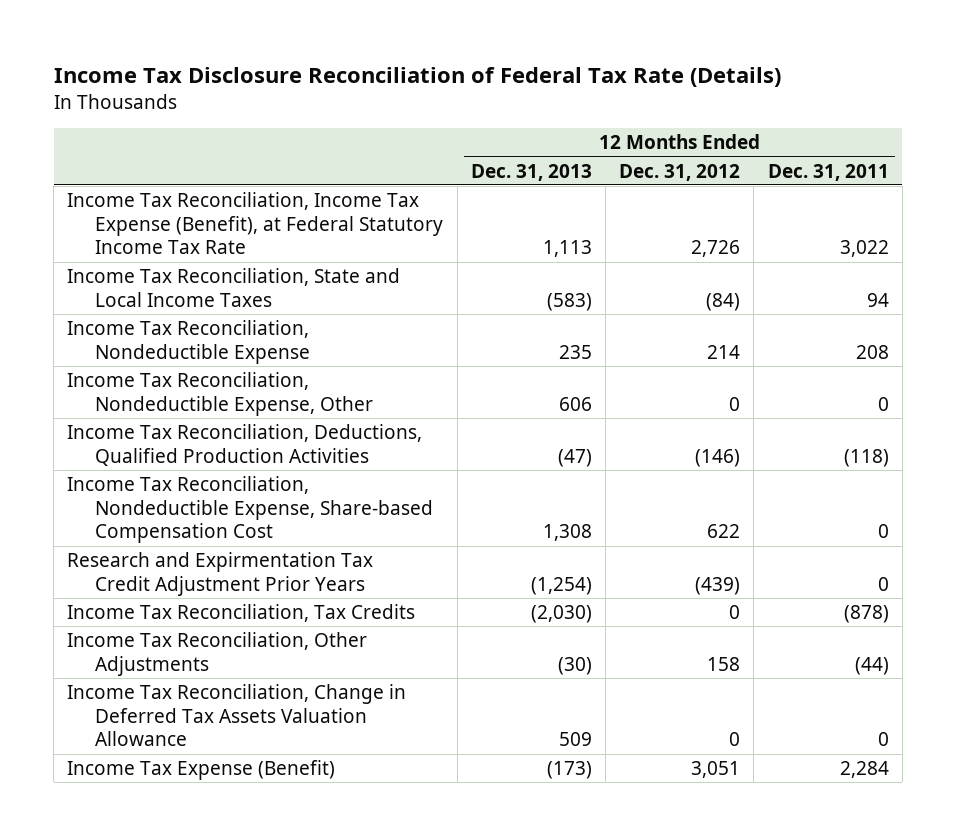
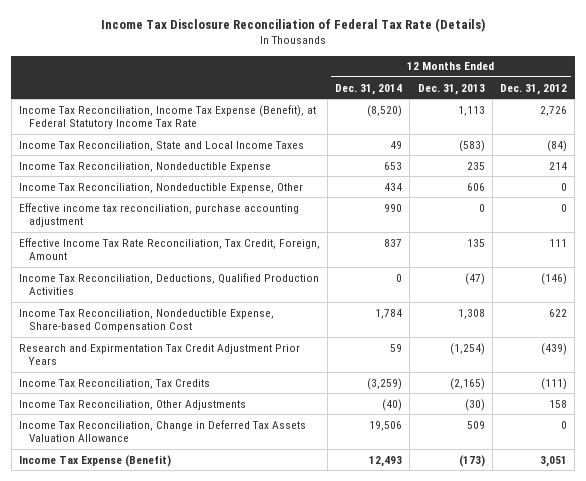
- | 12 Months Ended Dec. 31, 2013 | 12 Months Ended Dec. 31, 2012 | 12 Months Ended Dec. 31, 2011
+ | 12 Months Ended Dec. 31, 2014 | 12 Months Ended Dec. 31, 2013 | 12 Months Ended Dec. 31, 2012
+ Effective income tax reconciliation, purchase accounting adjustment | 990 | 0 | 0
+ Effective Income Tax Rate Reconciliation, Tax Credit, Foreign, Amount | 837 | 135 | 111
- Income Tax Reconciliation, Tax Credits | (2,030) | 0 | (878)
+ Income Tax Reconciliation, Tax Credits | (3,259) | (2,165) | (111)

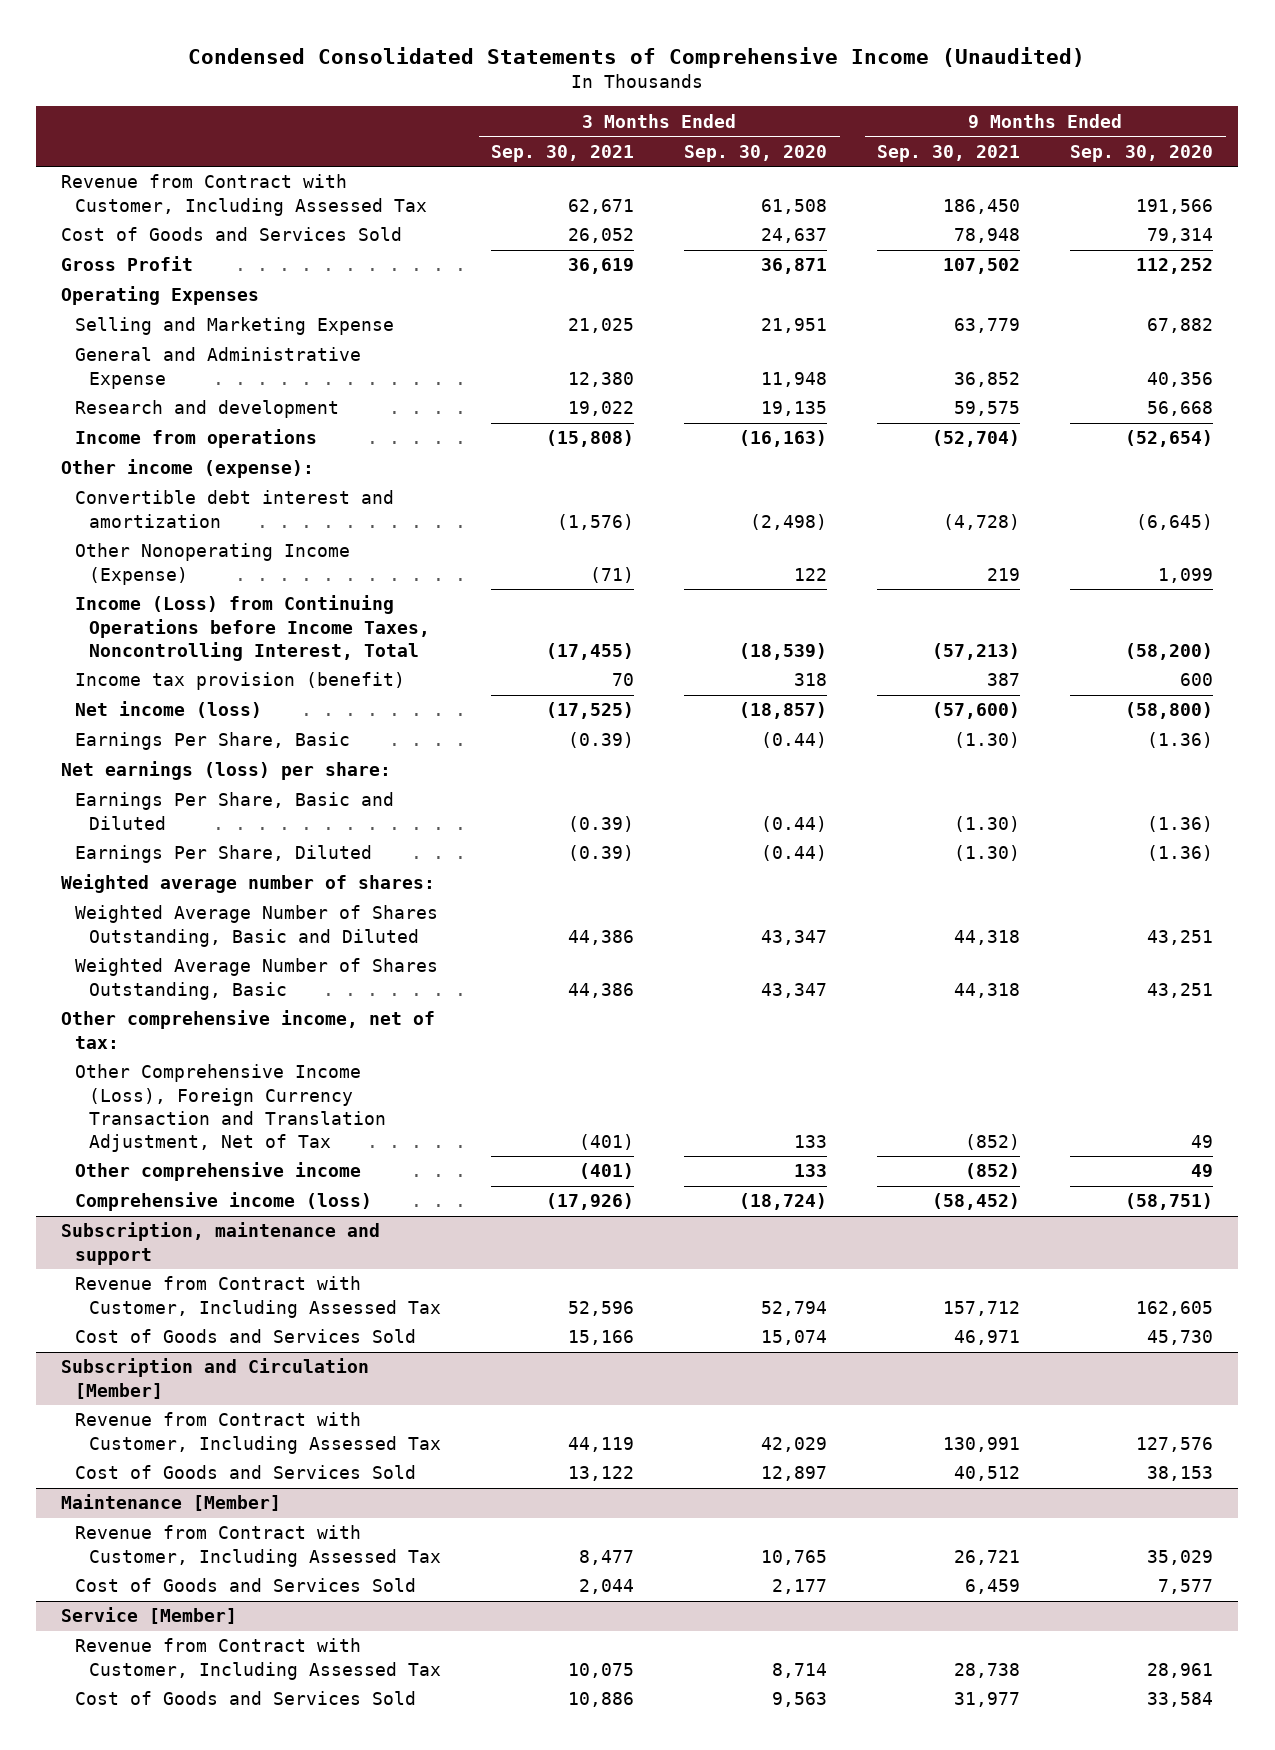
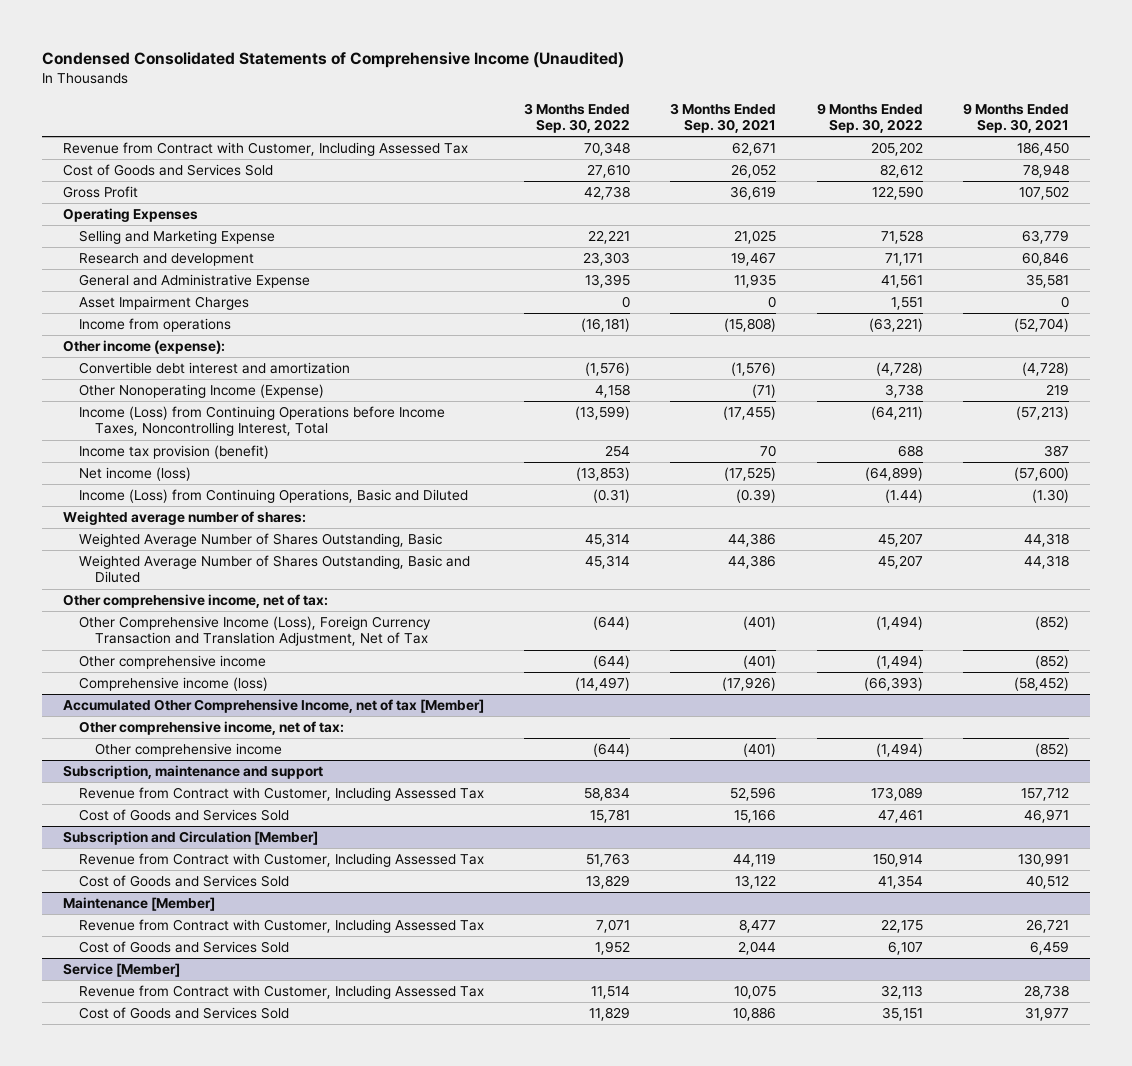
- | 3 Months Ended Sep. 30, 2021 | 3 Months Ended Sep. 30, 2020 | 9 Months Ended Sep. 30, 2021 | 9 Months Ended Sep. 30, 2020
+ | 3 Months Ended Sep. 30, 2022 | 3 Months Ended Sep. 30, 2021 | 9 Months Ended Sep. 30, 2022 | 9 Months Ended Sep. 30, 2021
- General and Administrative Expense | 12,380 | 11,948 | 36,852 | 40,356
- Research and development | 19,022 | 19,135 | 59,575 | 56,668
+ Research and development | 23,303 | 19,467 | 71,171 | 60,846
+ General and Administrative Expense | 13,395 | 11,935 | 41,561 | 35,581
+ Asset Impairment Charges | 0 | 0 | 1,551 | 0
- Earnings Per Share, Basic | (0.39) | (0.44) | (1.30) | (1.36)
- Net earnings (loss) per share:
- Earnings Per Share, Basic and Diluted | (0.39) | (0.44) | (1.30) | (1.36)
- Earnings Per Share, Diluted | (0.39) | (0.44) | (1.30) | (1.36)
+ Income (Loss) from Continuing Operations, Basic and Diluted | (0.31) | (0.39) | (1.44) | (1.30)
moved down: Weighted Average Number of Shares Outstanding, Basic and Diluted | 45,314 | 44,386 | 45,207 | 44,318
+ Accumulated Other Comprehensive Income, net of tax [Member]
+ Other comprehensive income, net of tax:
+ Other comprehensive income | (644) | (401) | (1,494) | (852)

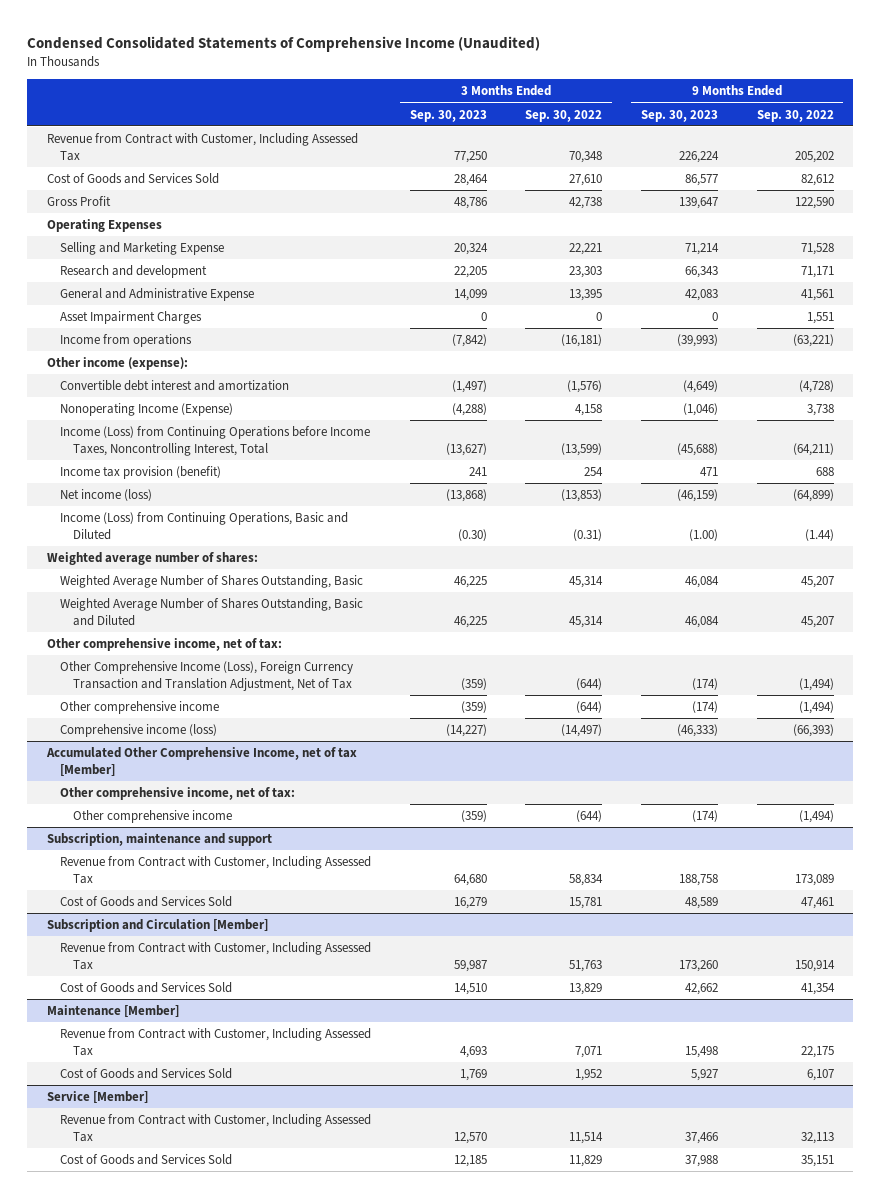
- | 3 Months Ended Sep. 30, 2022 | 3 Months Ended Sep. 30, 2021 | 9 Months Ended Sep. 30, 2022 | 9 Months Ended Sep. 30, 2021
+ | 3 Months Ended Sep. 30, 2023 | 3 Months Ended Sep. 30, 2022 | 9 Months Ended Sep. 30, 2023 | 9 Months Ended Sep. 30, 2022
- Other Nonoperating Income (Expense) | 4,158 | (71) | 3,738 | 219
+ Nonoperating Income (Expense) | (4,288) | 4,158 | (1,046) | 3,738

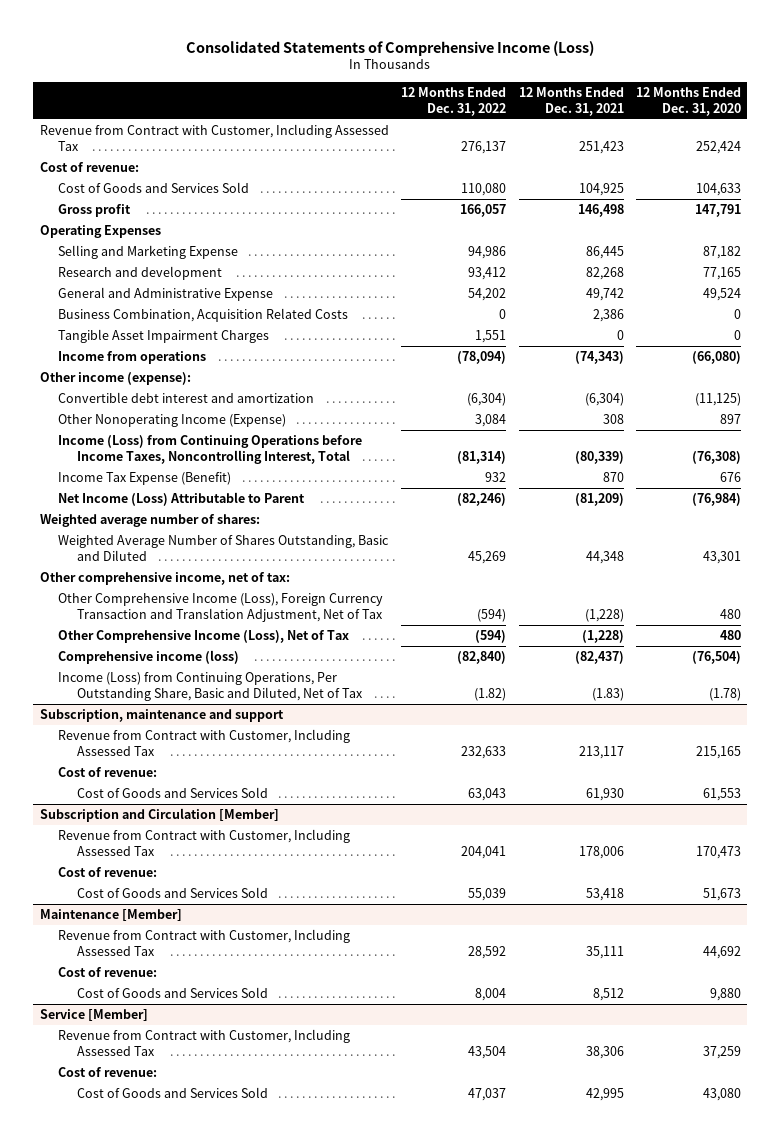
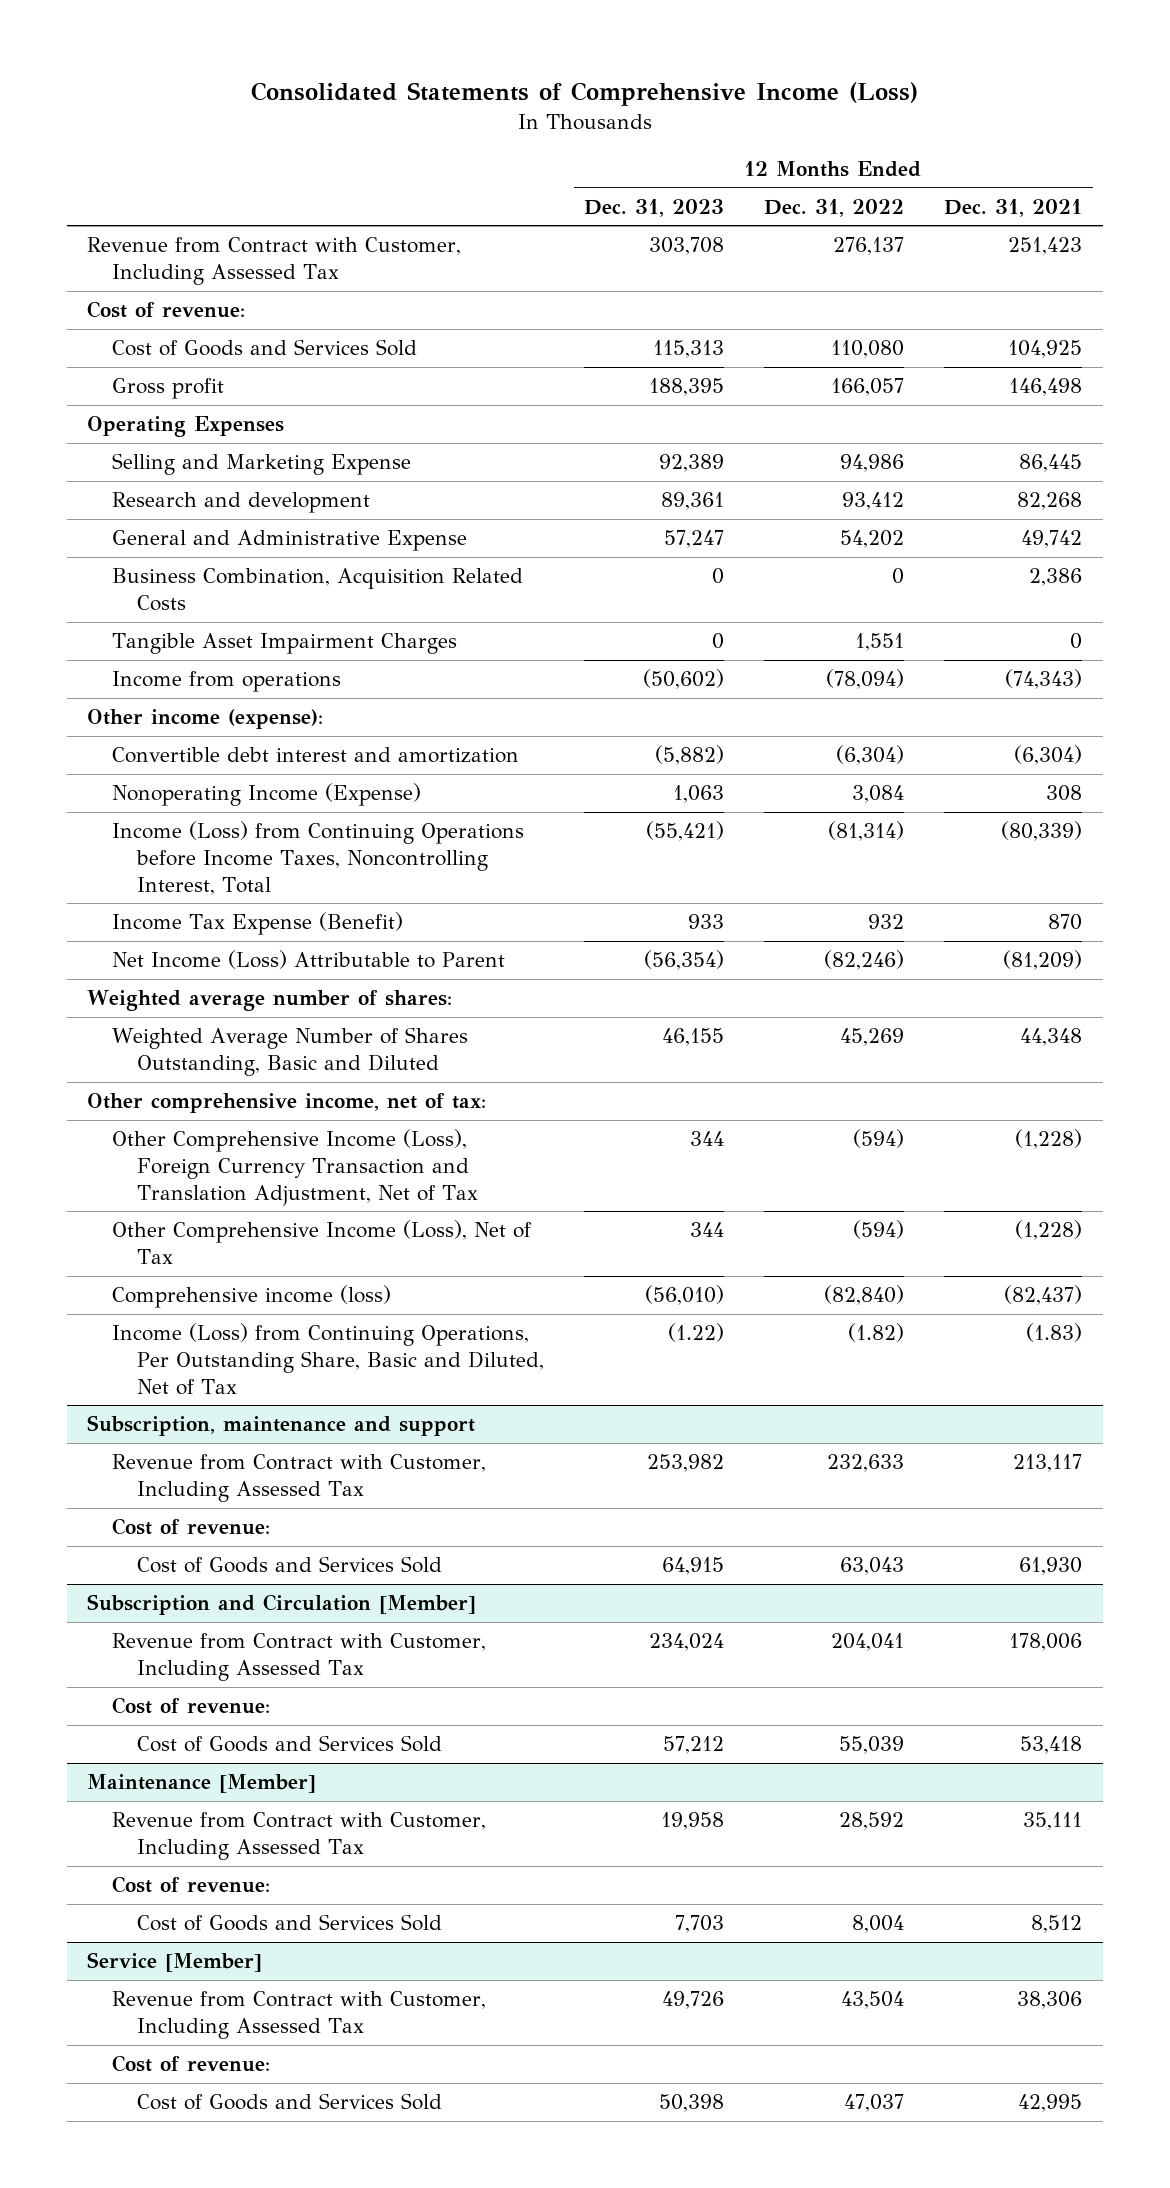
- | 12 Months Ended Dec. 31, 2022 | 12 Months Ended Dec. 31, 2021 | 12 Months Ended Dec. 31, 2020
+ | 12 Months Ended Dec. 31, 2023 | 12 Months Ended Dec. 31, 2022 | 12 Months Ended Dec. 31, 2021
- Other Nonoperating Income (Expense) | 3,084 | 308 | 897
+ Nonoperating Income (Expense) | 1,063 | 3,084 | 308

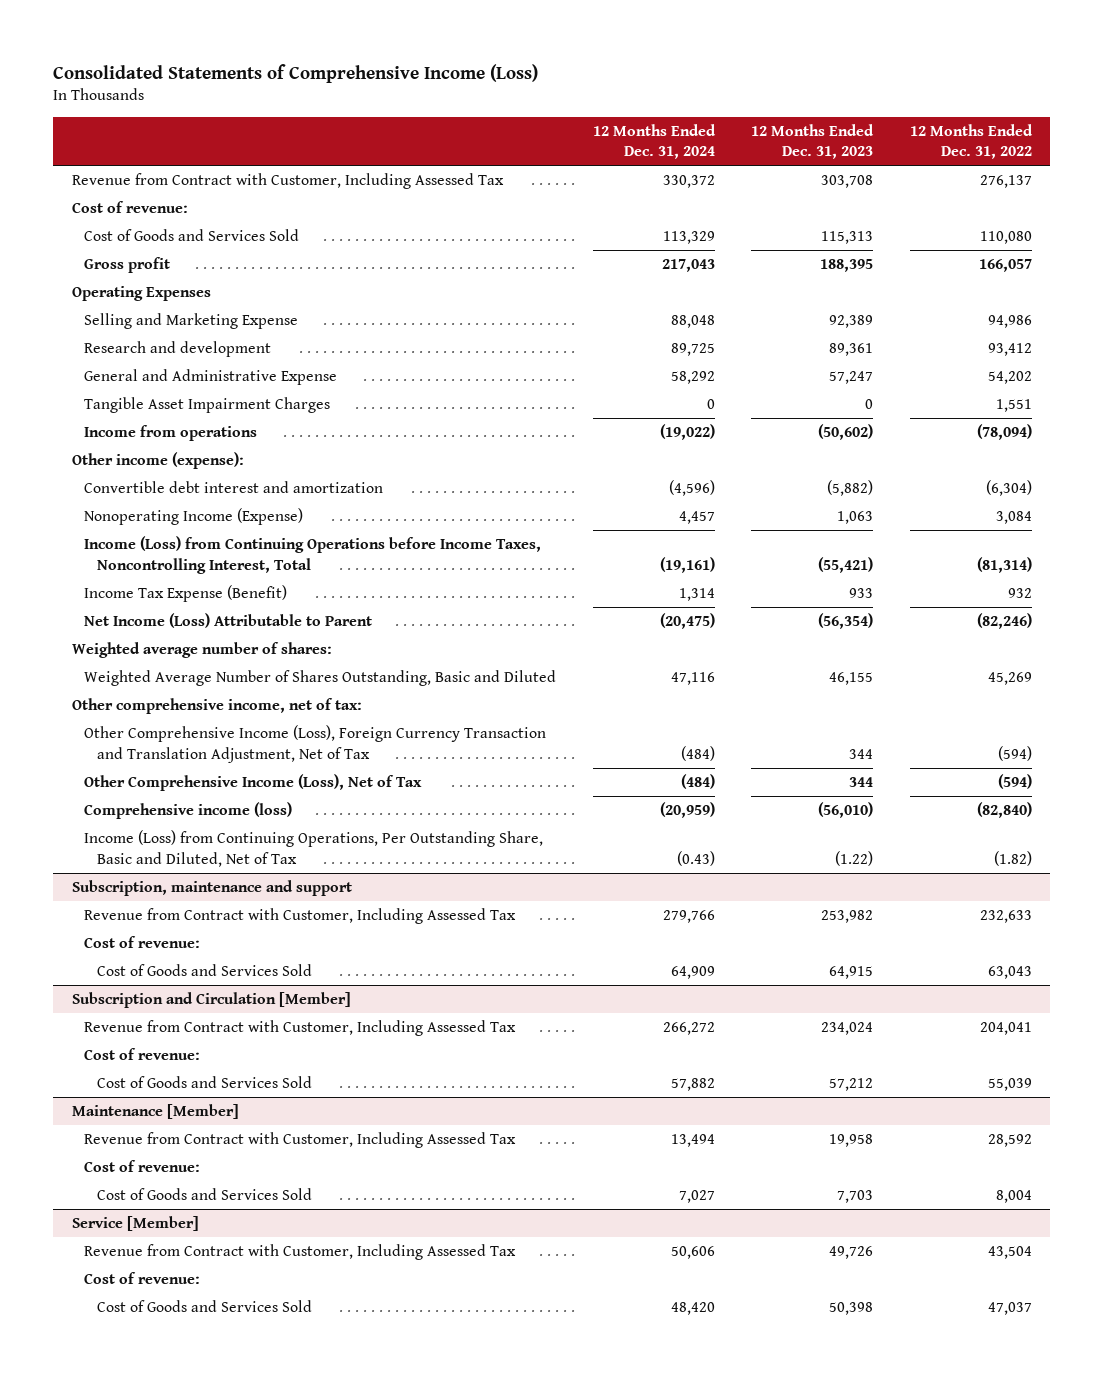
- | 12 Months Ended Dec. 31, 2023 | 12 Months Ended Dec. 31, 2022 | 12 Months Ended Dec. 31, 2021
+ | 12 Months Ended Dec. 31, 2024 | 12 Months Ended Dec. 31, 2023 | 12 Months Ended Dec. 31, 2022
- Business Combination, Acquisition Related Costs | 0 | 0 | 2,386

